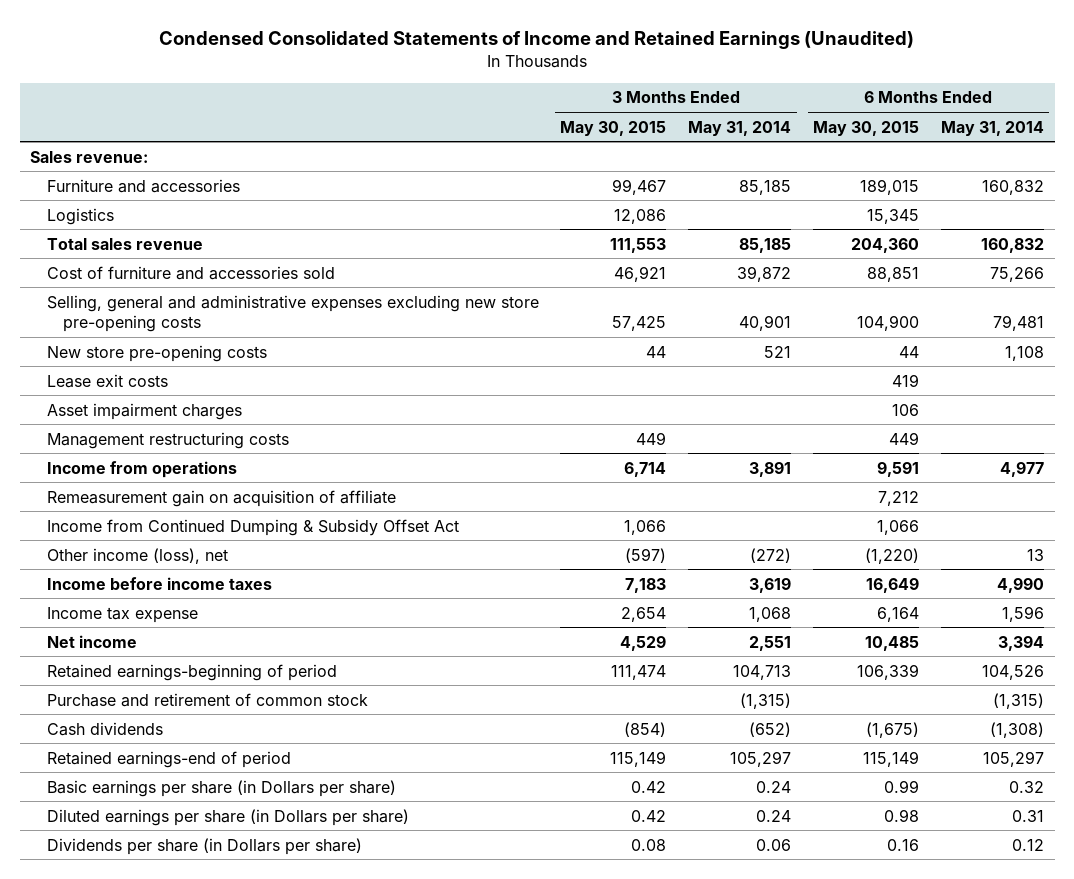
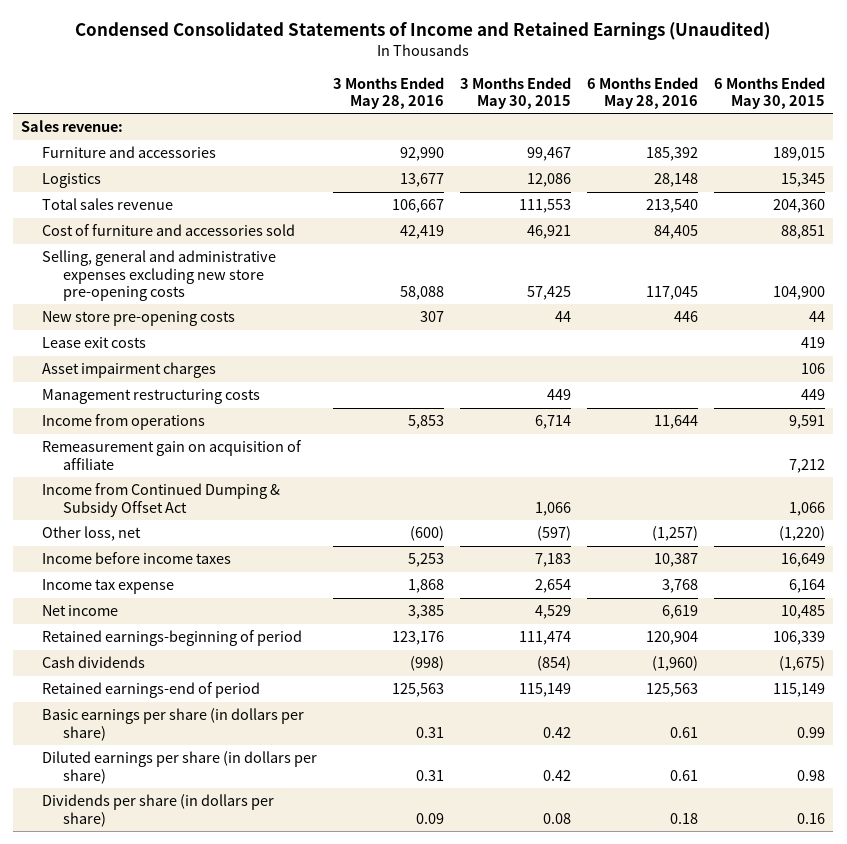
- | 3 Months Ended May 30, 2015 | 3 Months Ended May 31, 2014 | 6 Months Ended May 30, 2015 | 6 Months Ended May 31, 2014
+ | 3 Months Ended May 28, 2016 | 3 Months Ended May 30, 2015 | 6 Months Ended May 28, 2016 | 6 Months Ended May 30, 2015
- Other income (loss), net | (597) | (272) | (1,220) | 13
+ Other loss, net | (600) | (597) | (1,257) | (1,220)
- Purchase and retirement of common stock | | (1,315) | | (1,315)
- Basic earnings per share (in Dollars per share) | 0.42 | 0.24 | 0.99 | 0.32
- Diluted earnings per share (in Dollars per share) | 0.42 | 0.24 | 0.98 | 0.31
- Dividends per share (in Dollars per share) | 0.08 | 0.06 | 0.16 | 0.12
+ Basic earnings per share (in dollars per share) | 0.31 | 0.42 | 0.61 | 0.99
+ Diluted earnings per share (in dollars per share) | 0.31 | 0.42 | 0.61 | 0.98
+ Dividends per share (in dollars per share) | 0.09 | 0.08 | 0.18 | 0.16

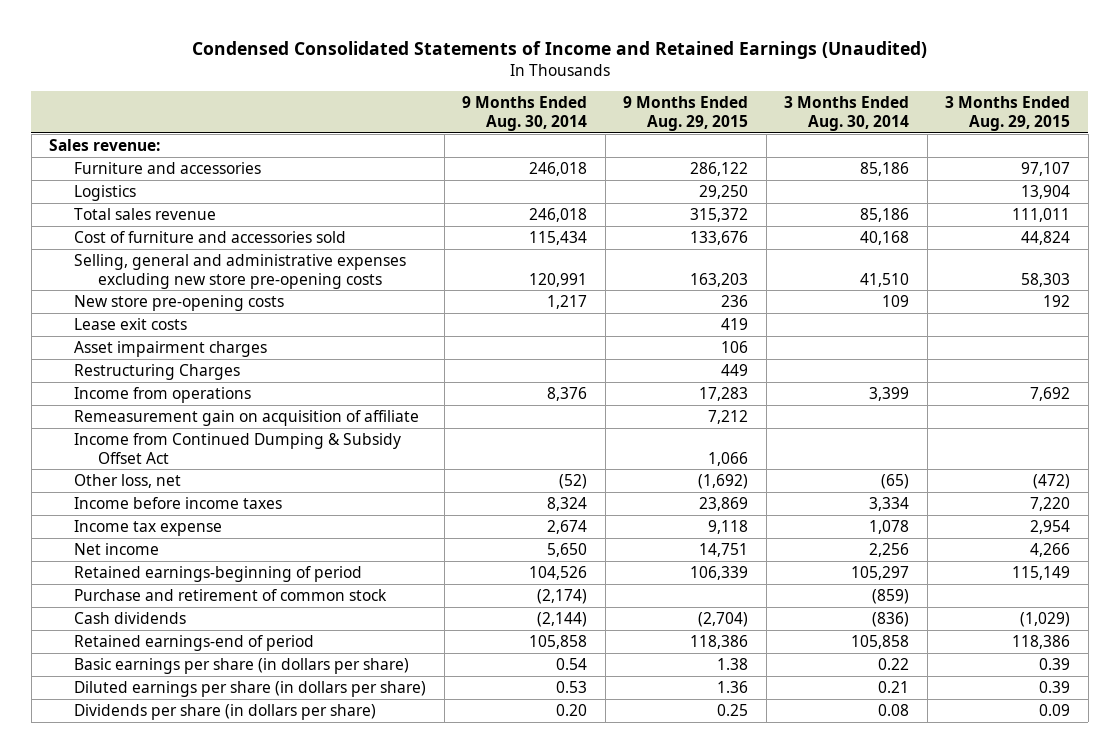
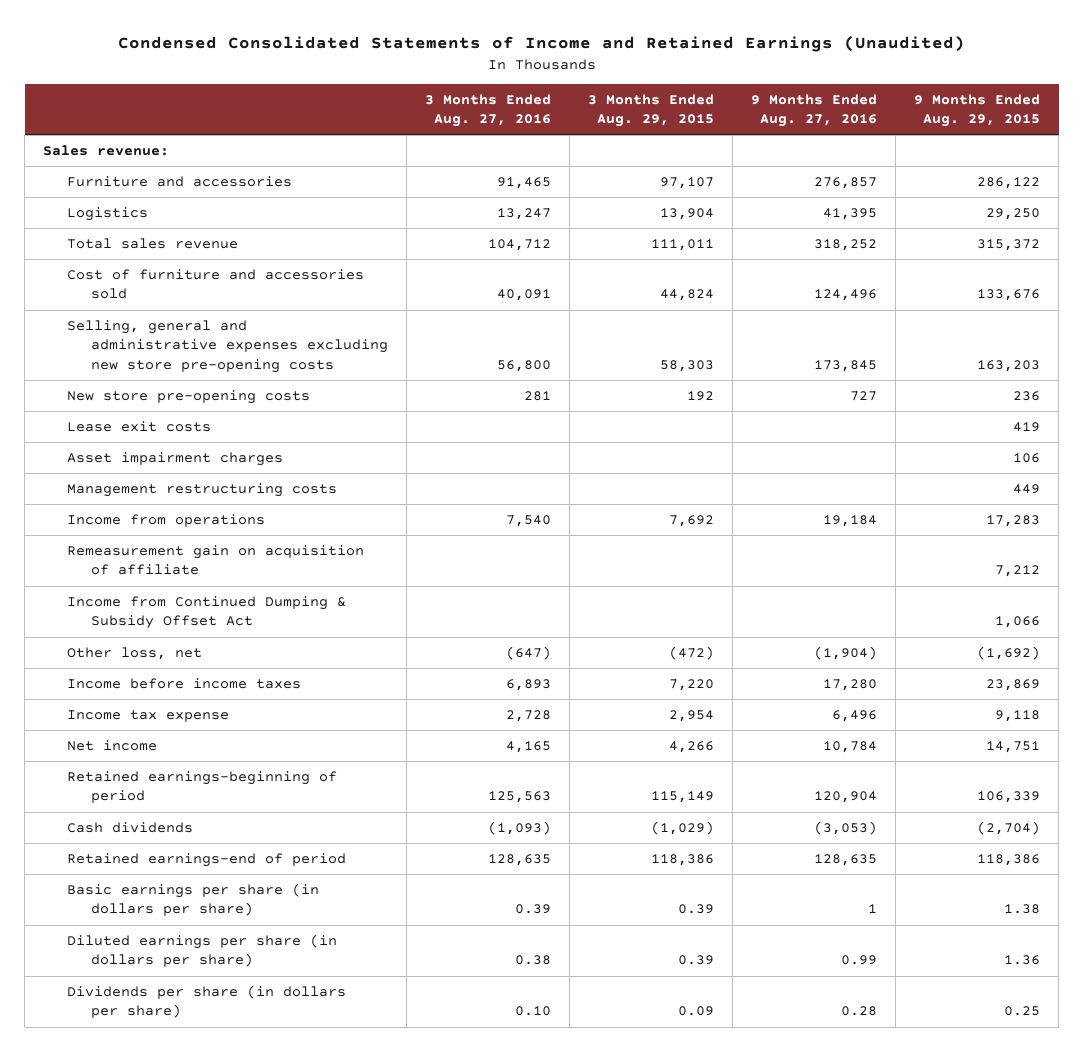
- | 9 Months Ended Aug. 30, 2014 | 9 Months Ended Aug. 29, 2015 | 3 Months Ended Aug. 30, 2014 | 3 Months Ended Aug. 29, 2015
+ | 3 Months Ended Aug. 27, 2016 | 3 Months Ended Aug. 29, 2015 | 9 Months Ended Aug. 27, 2016 | 9 Months Ended Aug. 29, 2015
- Restructuring Charges | | 449 | |
+ Management restructuring costs | | | | 449
- Purchase and retirement of common stock | (2,174) | | (859) |

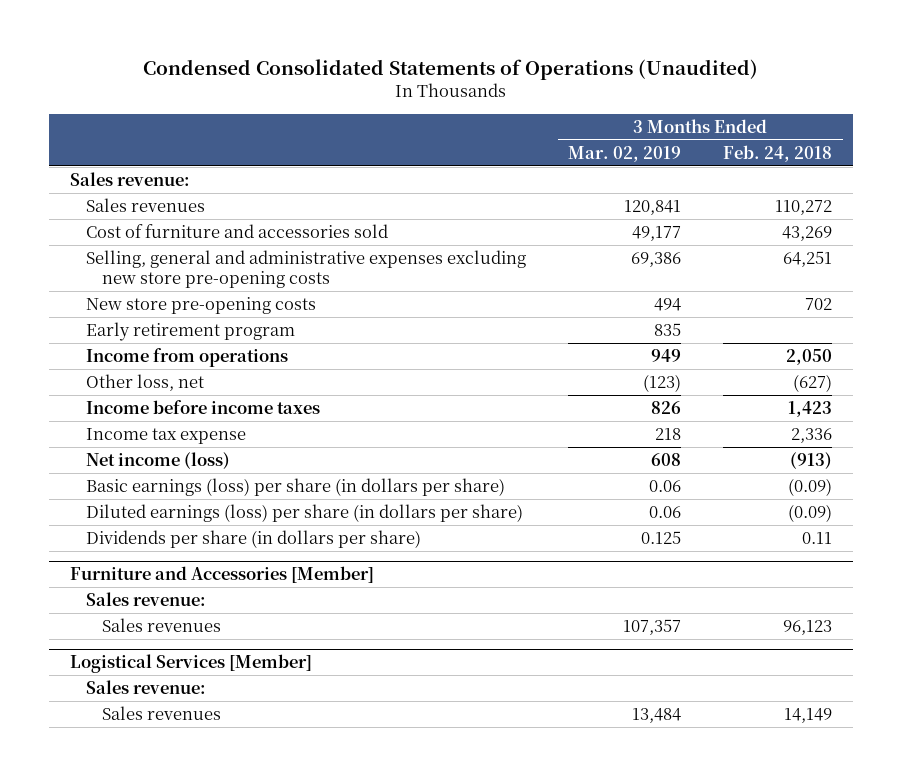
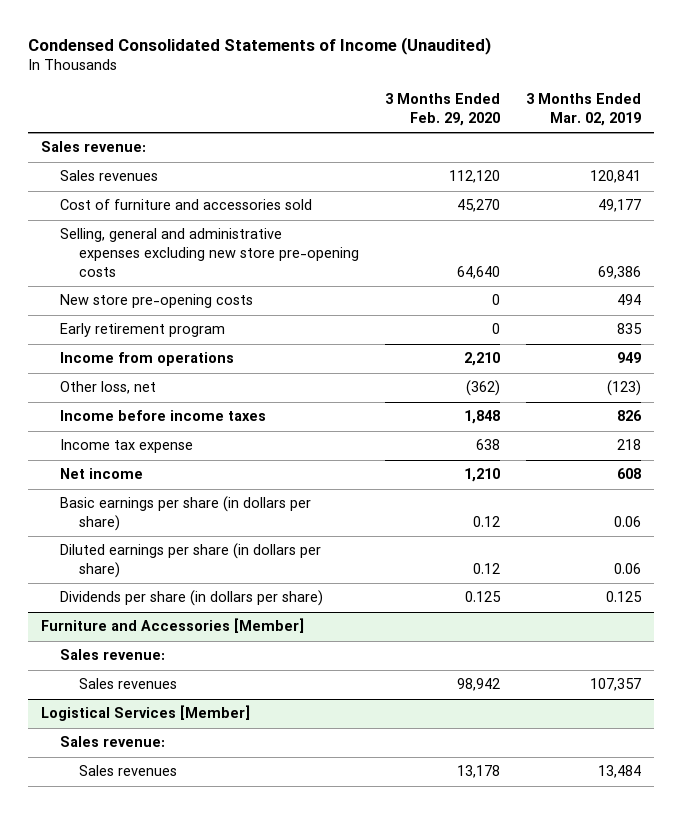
- Condensed Consolidated Statements of Operations (Unaudited)
+ Condensed Consolidated Statements of Income (Unaudited)
- | 3 Months Ended Mar. 02, 2019 | 3 Months Ended Feb. 24, 2018
+ | 3 Months Ended Feb. 29, 2020 | 3 Months Ended Mar. 02, 2019
- Net income (loss) | 608 | (913)
- Basic earnings (loss) per share (in dollars per share) | 0.06 | (0.09)
- Diluted earnings (loss) per share (in dollars per share) | 0.06 | (0.09)
+ Net income | 1,210 | 608
+ Basic earnings per share (in dollars per share) | 0.12 | 0.06
+ Diluted earnings per share (in dollars per share) | 0.12 | 0.06

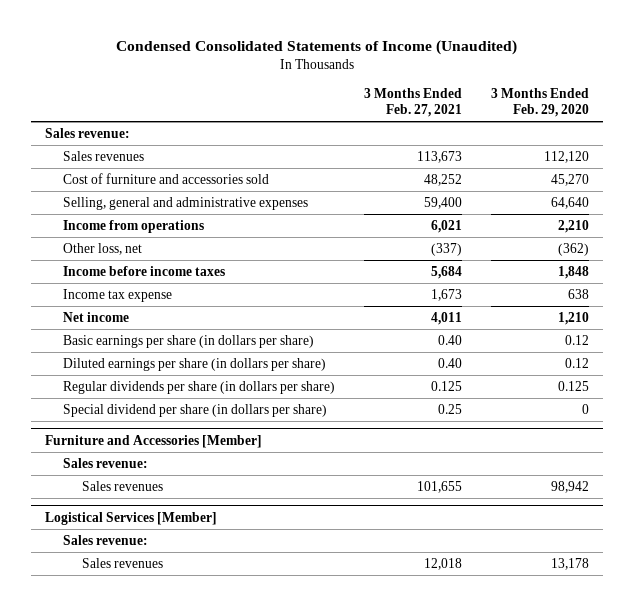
- | 3 Months Ended Feb. 29, 2020 | 3 Months Ended Mar. 02, 2019
+ | 3 Months Ended Feb. 27, 2021 | 3 Months Ended Feb. 29, 2020
- Selling, general and administrative expenses excluding new store pre-opening costs | 64,640 | 69,386
- New store pre-opening costs | 0 | 494
- Early retirement program | 0 | 835
+ Selling, general and administrative expenses | 59,400 | 64,640
- Dividends per share (in dollars per share) | 0.125 | 0.125
+ Regular dividends per share (in dollars per share) | 0.125 | 0.125
+ Special dividend per share (in dollars per share) | 0.25 | 0

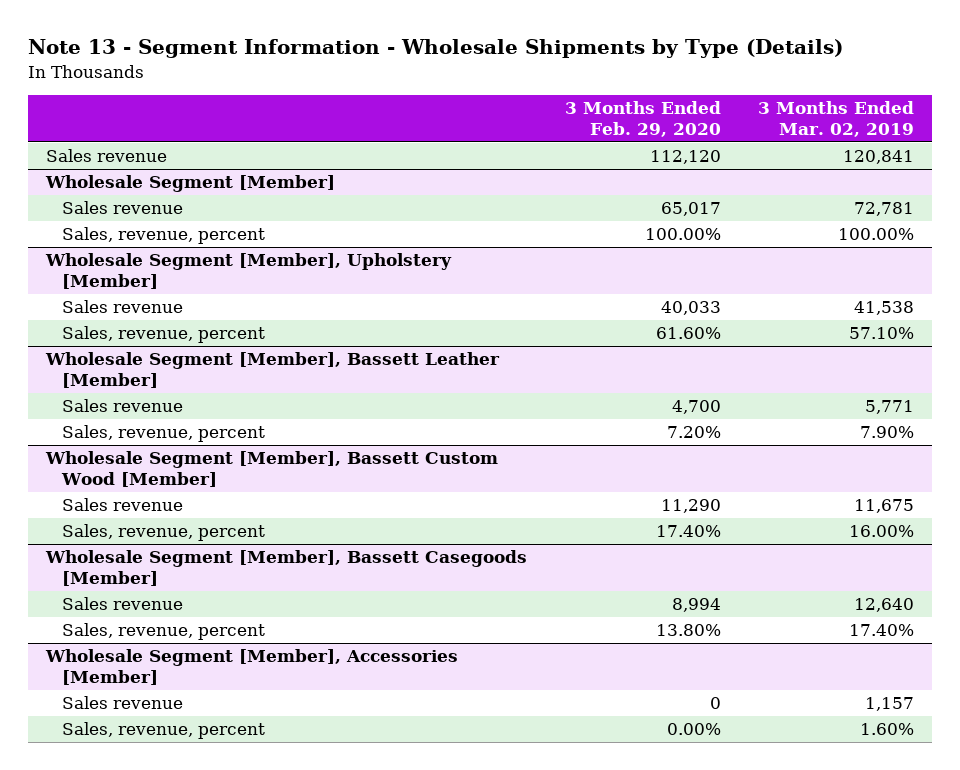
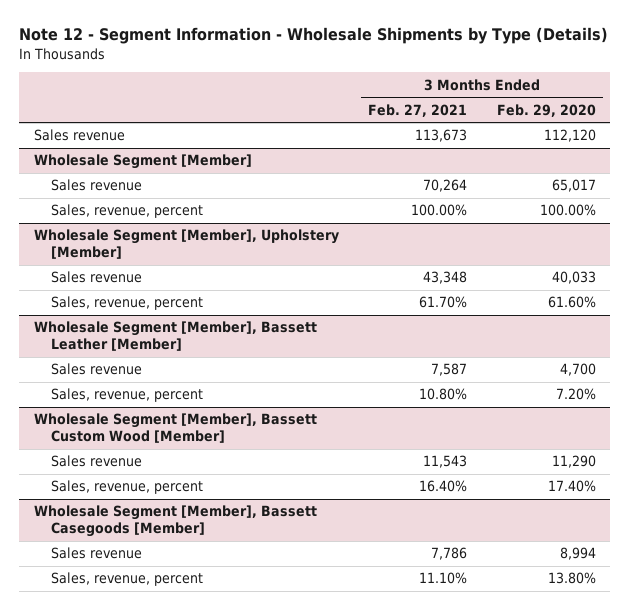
- Note 13 - Segment Information - Wholesale Shipments by Type (Details)
+ Note 12 - Segment Information - Wholesale Shipments by Type (Details)
- | 3 Months Ended Feb. 29, 2020 | 3 Months Ended Mar. 02, 2019
+ | 3 Months Ended Feb. 27, 2021 | 3 Months Ended Feb. 29, 2020
- Wholesale Segment [Member], Accessories [Member]
- Sales revenue | 0 | 1,157
- Sales, revenue, percent | 0.00% | 1.60%

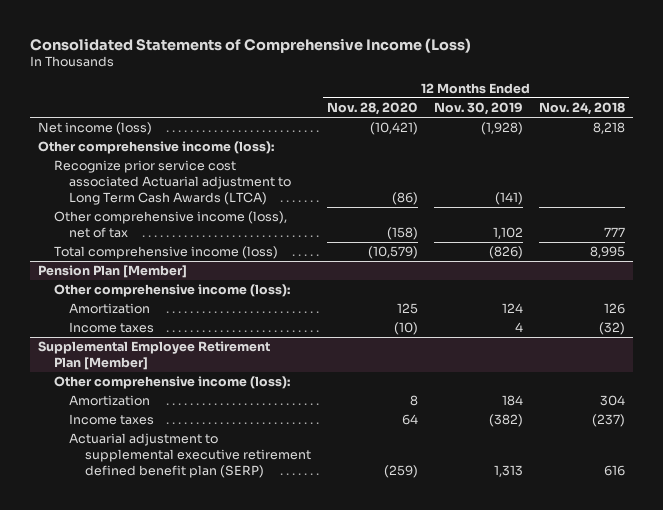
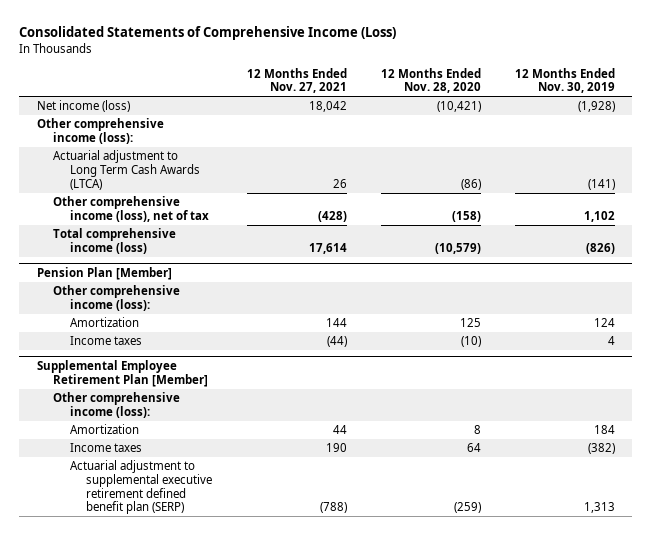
- | 12 Months Ended Nov. 28, 2020 | 12 Months Ended Nov. 30, 2019 | 12 Months Ended Nov. 24, 2018
+ | 12 Months Ended Nov. 27, 2021 | 12 Months Ended Nov. 28, 2020 | 12 Months Ended Nov. 30, 2019
- Recognize prior service cost associated Actuarial adjustment to Long Term Cash Awards (LTCA) | (86) | (141) |
+ Actuarial adjustment to Long Term Cash Awards (LTCA) | 26 | (86) | (141)

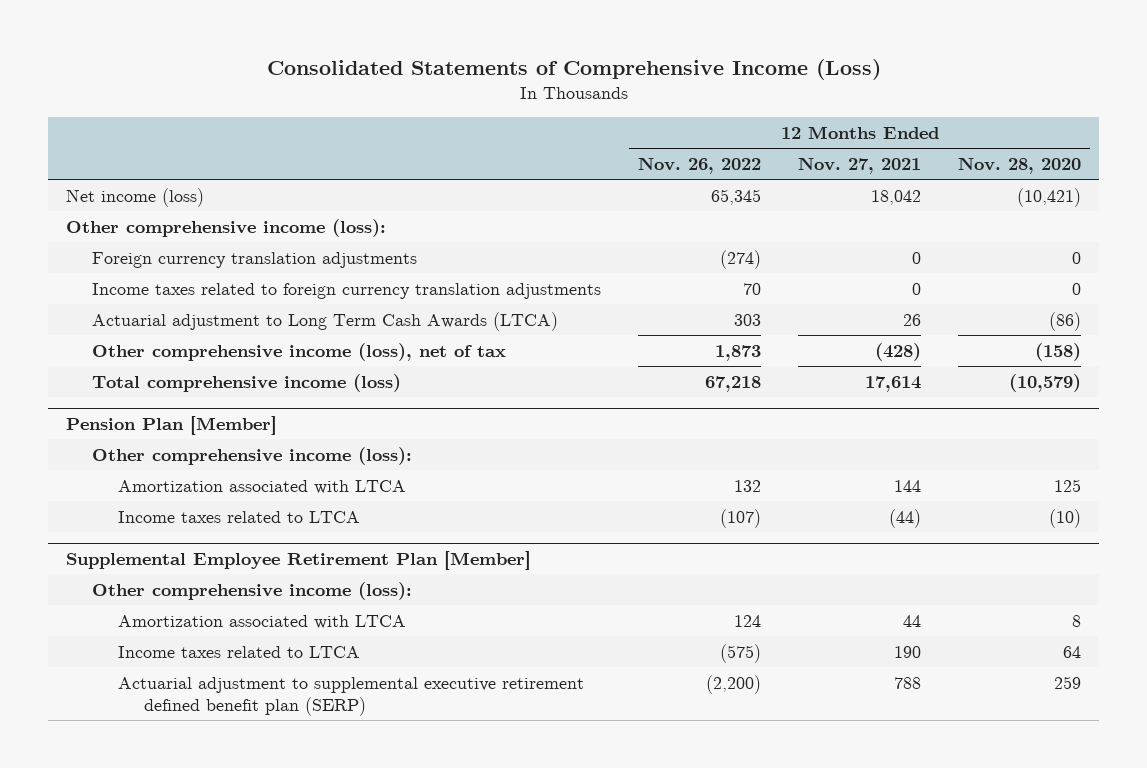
- | 12 Months Ended Nov. 27, 2021 | 12 Months Ended Nov. 28, 2020 | 12 Months Ended Nov. 30, 2019
+ | 12 Months Ended Nov. 26, 2022 | 12 Months Ended Nov. 27, 2021 | 12 Months Ended Nov. 28, 2020
+ Foreign currency translation adjustments | (274) | 0 | 0
+ Income taxes related to foreign currency translation adjustments | 70 | 0 | 0
@ Pension Plan [Member]
- Amortization | 144 | 125 | 124
- Income taxes | (44) | (10) | 4
+ Amortization associated with LTCA | 132 | 144 | 125
+ Income taxes related to LTCA | (107) | (44) | (10)
@ Supplemental Employee Retirement Plan [Member]
- Amortization | 44 | 8 | 184
- Income taxes | 190 | 64 | (382)
- Actuarial adjustment to supplemental executive retirement defined benefit plan (SERP) | (788) | (259) | 1,313
+ Amortization associated with LTCA | 124 | 44 | 8
+ Income taxes related to LTCA | (575) | 190 | 64
+ Actuarial adjustment to supplemental executive retirement defined benefit plan (SERP) | (2,200) | 788 | 259

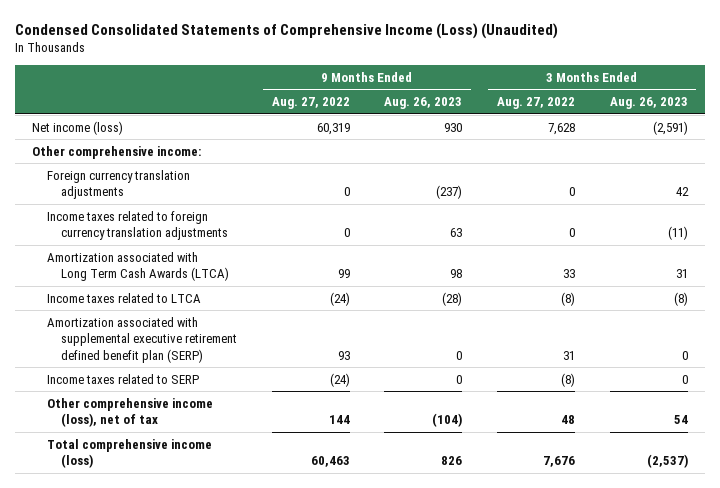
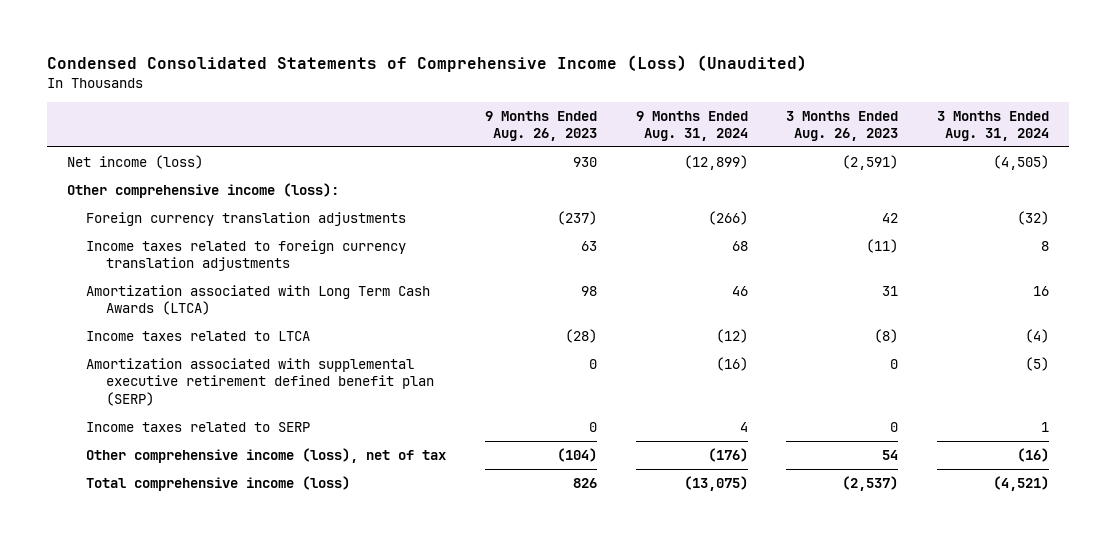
- | 9 Months Ended Aug. 27, 2022 | 9 Months Ended Aug. 26, 2023 | 3 Months Ended Aug. 27, 2022 | 3 Months Ended Aug. 26, 2023
+ | 9 Months Ended Aug. 26, 2023 | 9 Months Ended Aug. 31, 2024 | 3 Months Ended Aug. 26, 2023 | 3 Months Ended Aug. 31, 2024
- Other comprehensive income:
+ Other comprehensive income (loss):

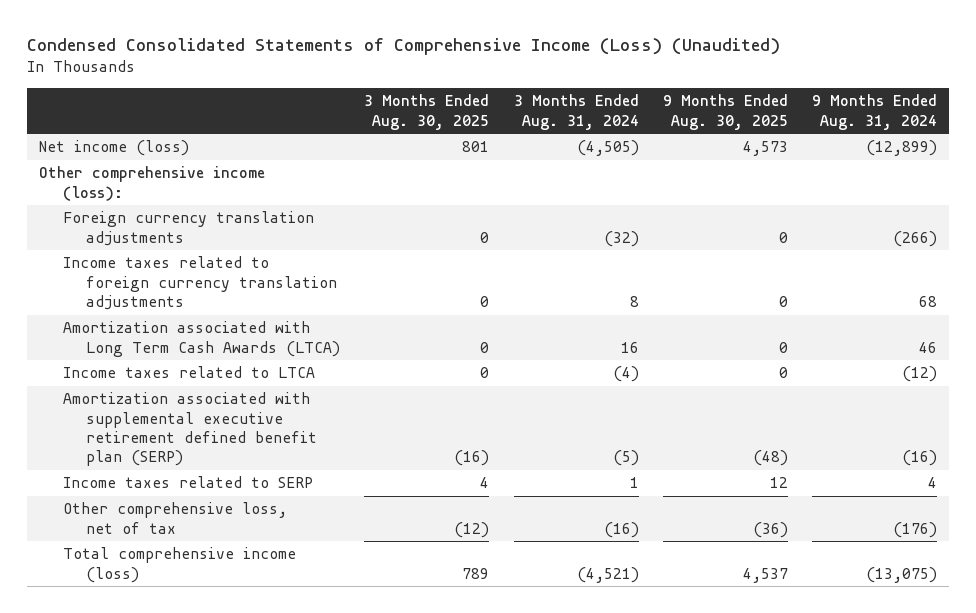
- | 9 Months Ended Aug. 26, 2023 | 9 Months Ended Aug. 31, 2024 | 3 Months Ended Aug. 26, 2023 | 3 Months Ended Aug. 31, 2024
+ | 3 Months Ended Aug. 30, 2025 | 3 Months Ended Aug. 31, 2024 | 9 Months Ended Aug. 30, 2025 | 9 Months Ended Aug. 31, 2024
- Other comprehensive income (loss), net of tax | (104) | (176) | 54 | (16)
+ Other comprehensive loss, net of tax | (12) | (16) | (36) | (176)

